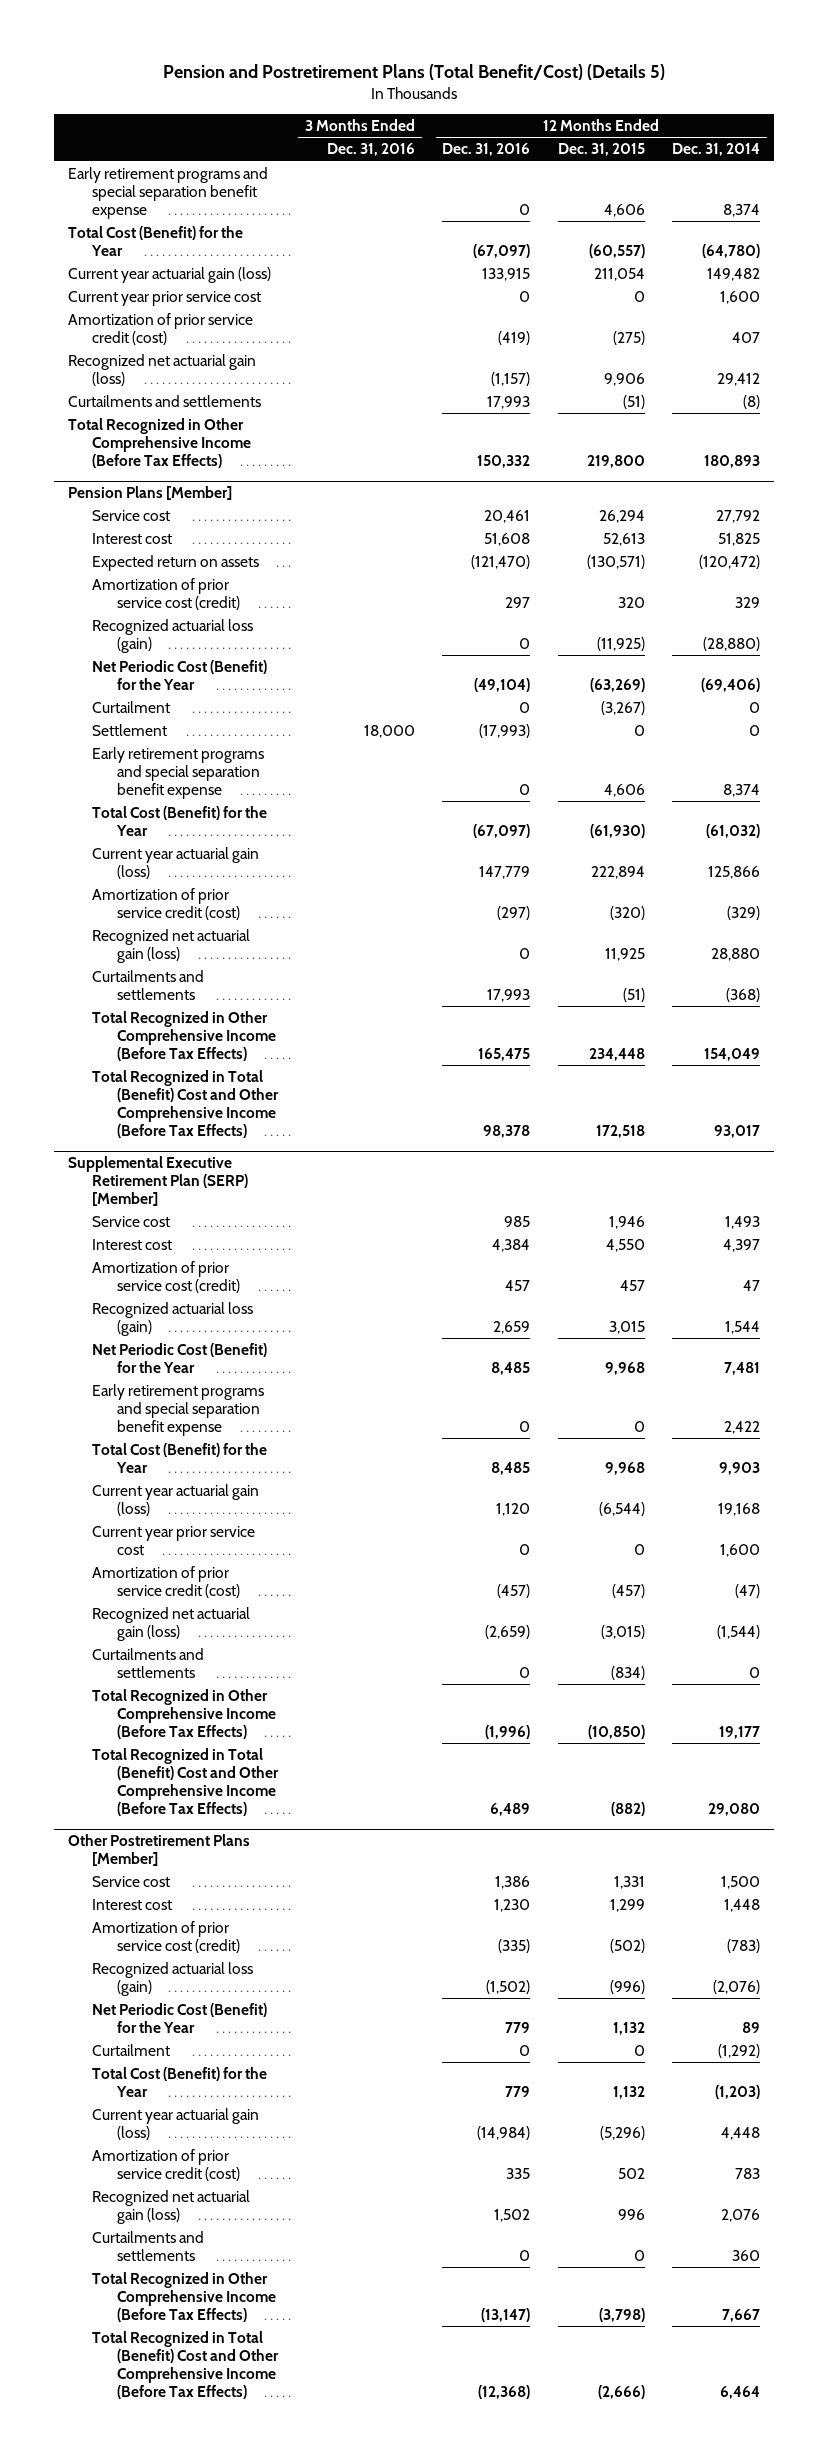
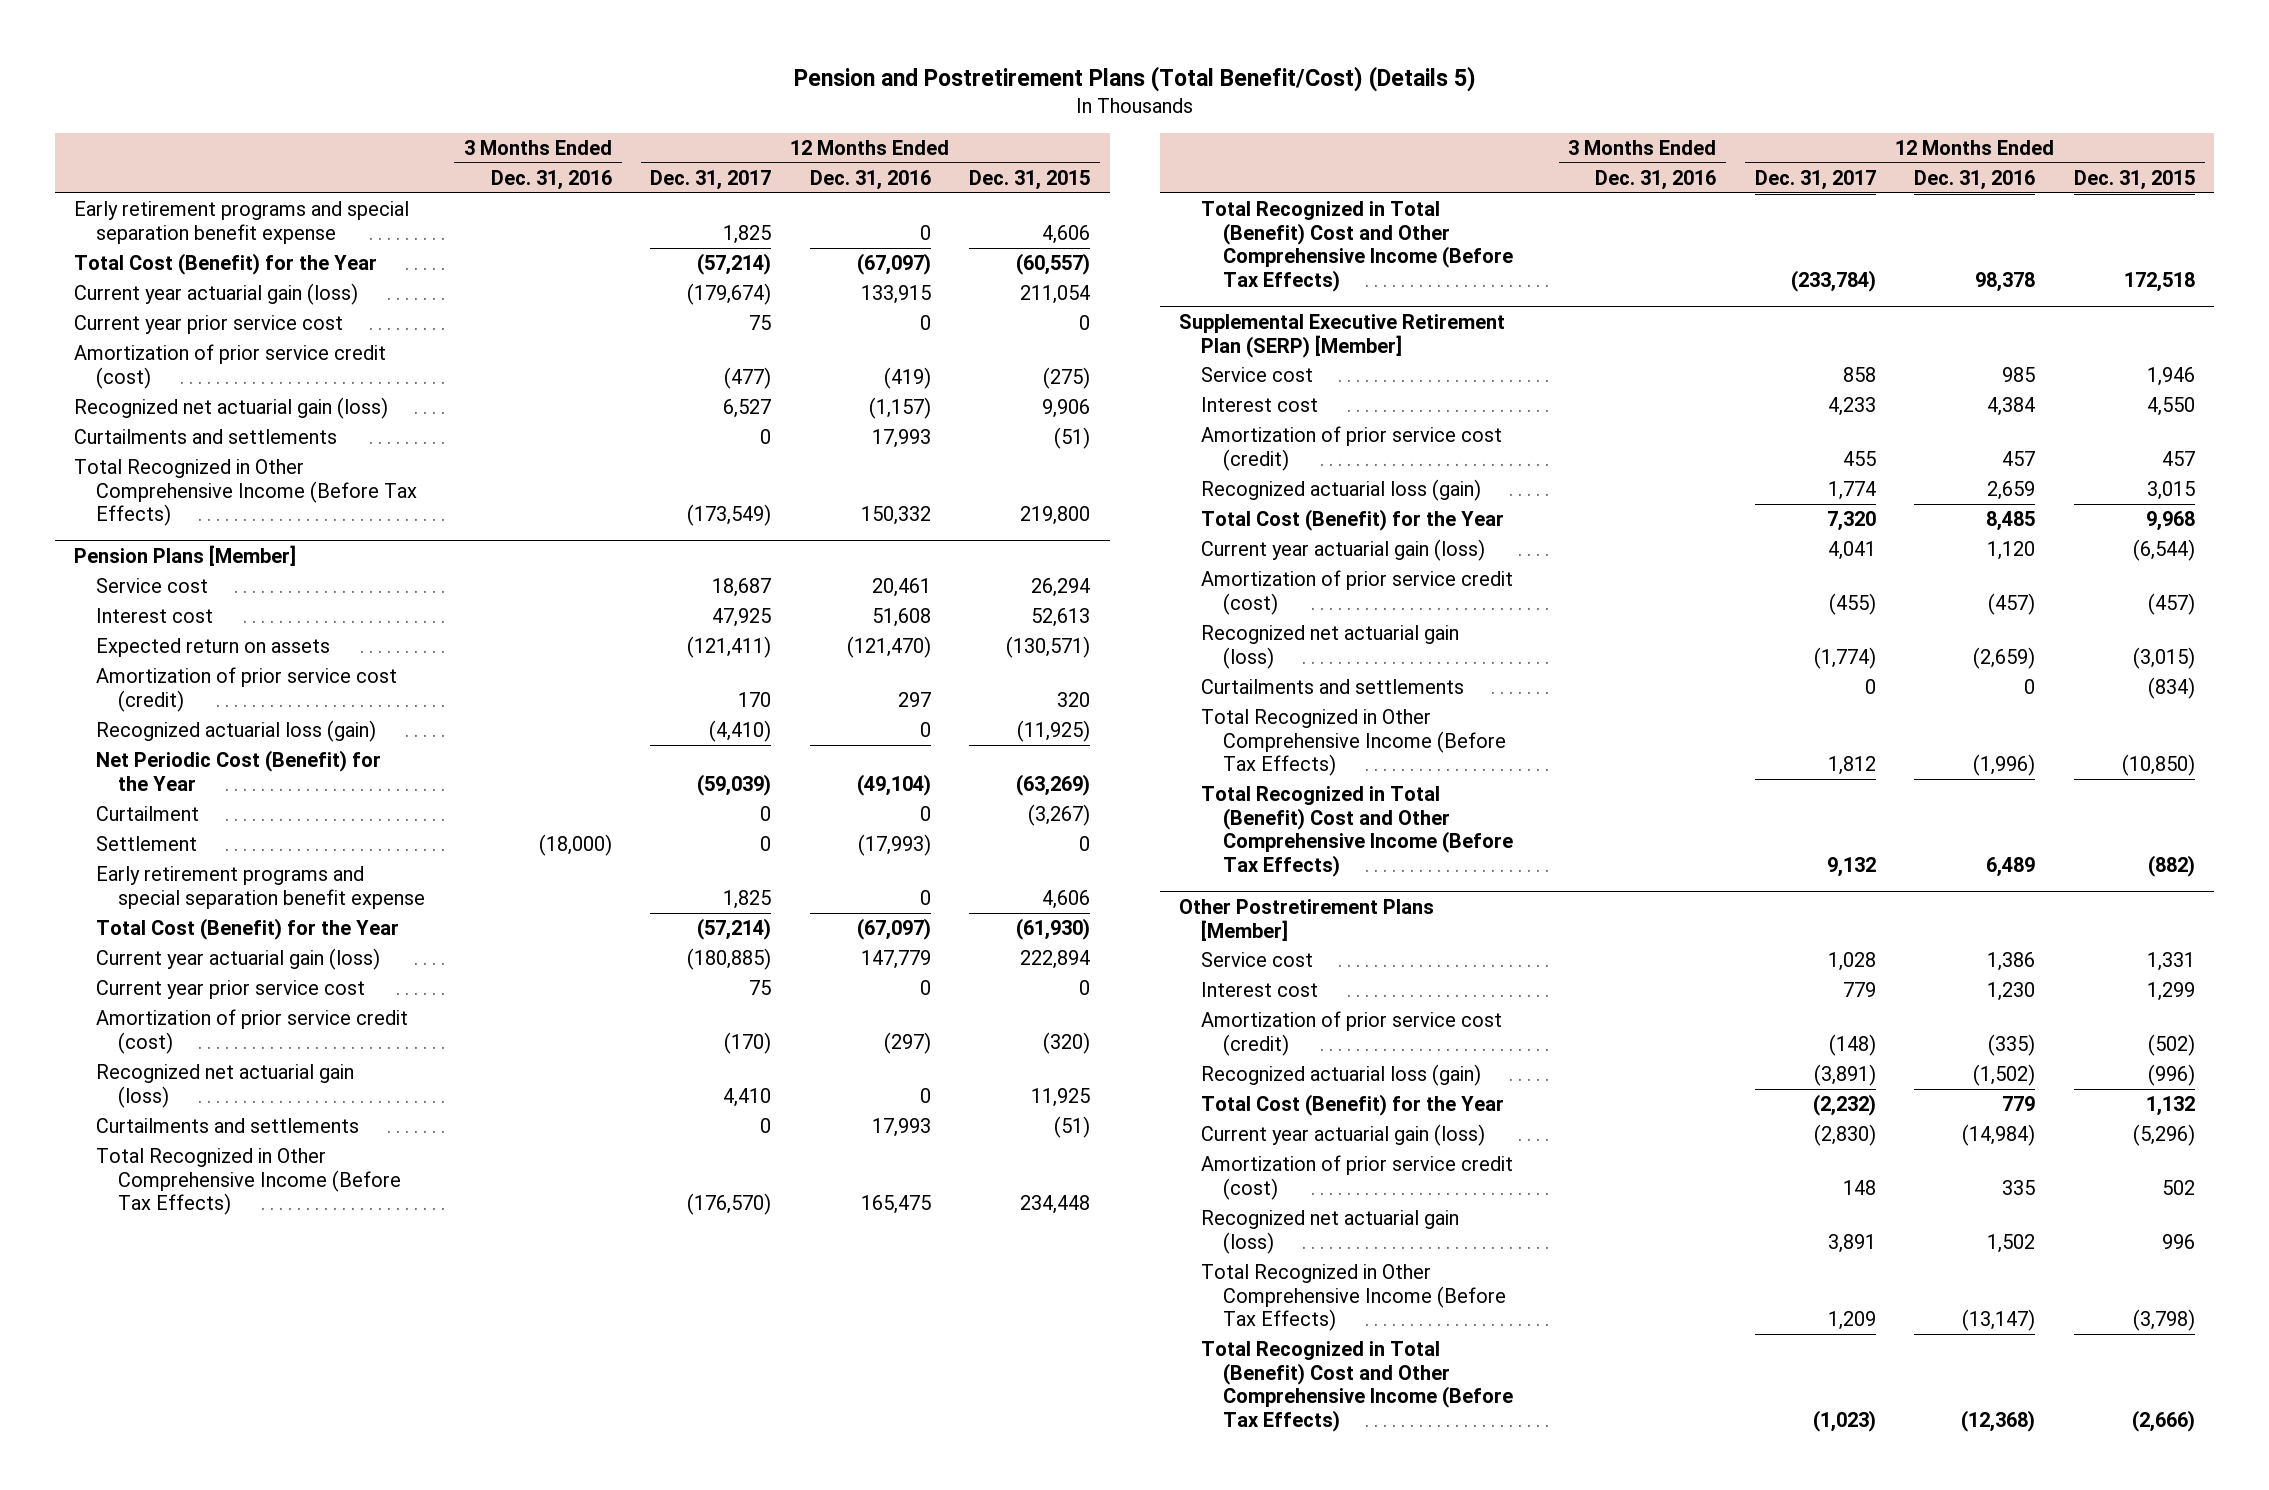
- | 3 Months Ended Dec. 31, 2016 | 12 Months Ended Dec. 31, 2016 | 12 Months Ended Dec. 31, 2015 | 12 Months Ended Dec. 31, 2014
+ | 3 Months Ended Dec. 31, 2016 | 12 Months Ended Dec. 31, 2017 | 12 Months Ended Dec. 31, 2016 | 12 Months Ended Dec. 31, 2015
@ Pension Plans [Member]
- Settlement | 18,000 | (17,993) | 0 | 0
+ Settlement | (18,000) | 0 | (17,993) | 0
+ Current year prior service cost | | 75 | 0 | 0
@ Supplemental Executive Retirement Plan (SERP) [Member]
- Net Periodic Cost (Benefit) for the Year | | 8,485 | 9,968 | 7,481
- Early retirement programs and special separation benefit expense | | 0 | 0 | 2,422
- Current year prior service cost | | 0 | 0 | 1,600
@ Other Postretirement Plans [Member]
- Net Periodic Cost (Benefit) for the Year | | 779 | 1,132 | 89
- Curtailment | | 0 | 0 | (1,292)
- Curtailments and settlements | | 0 | 0 | 360

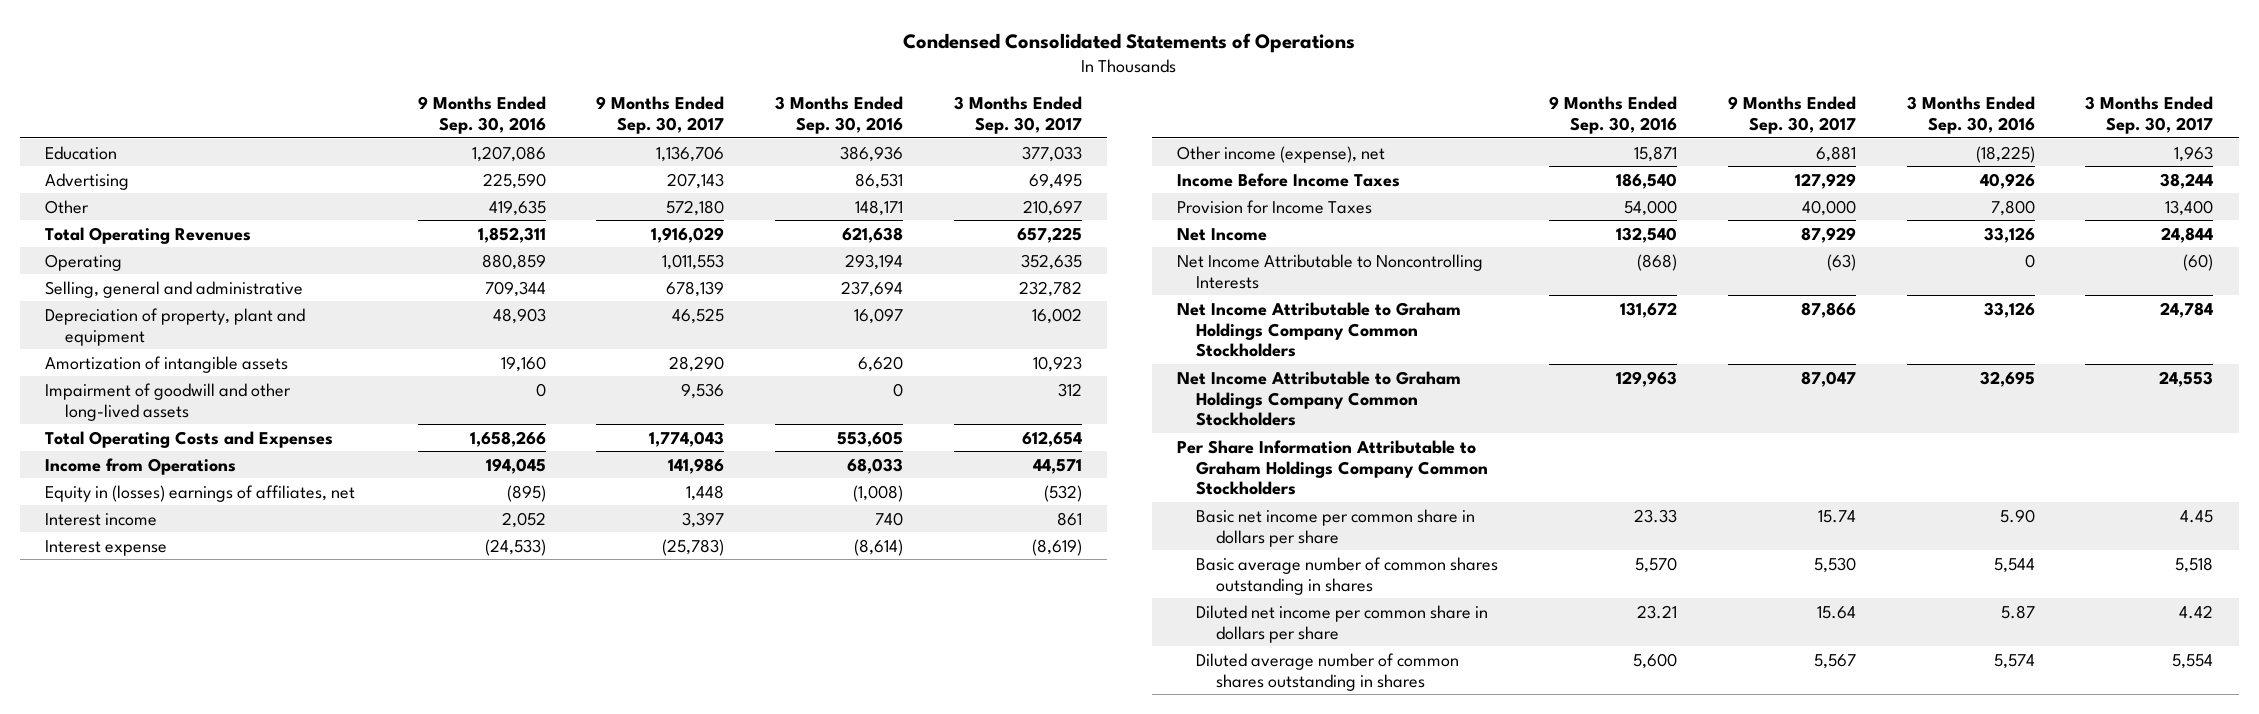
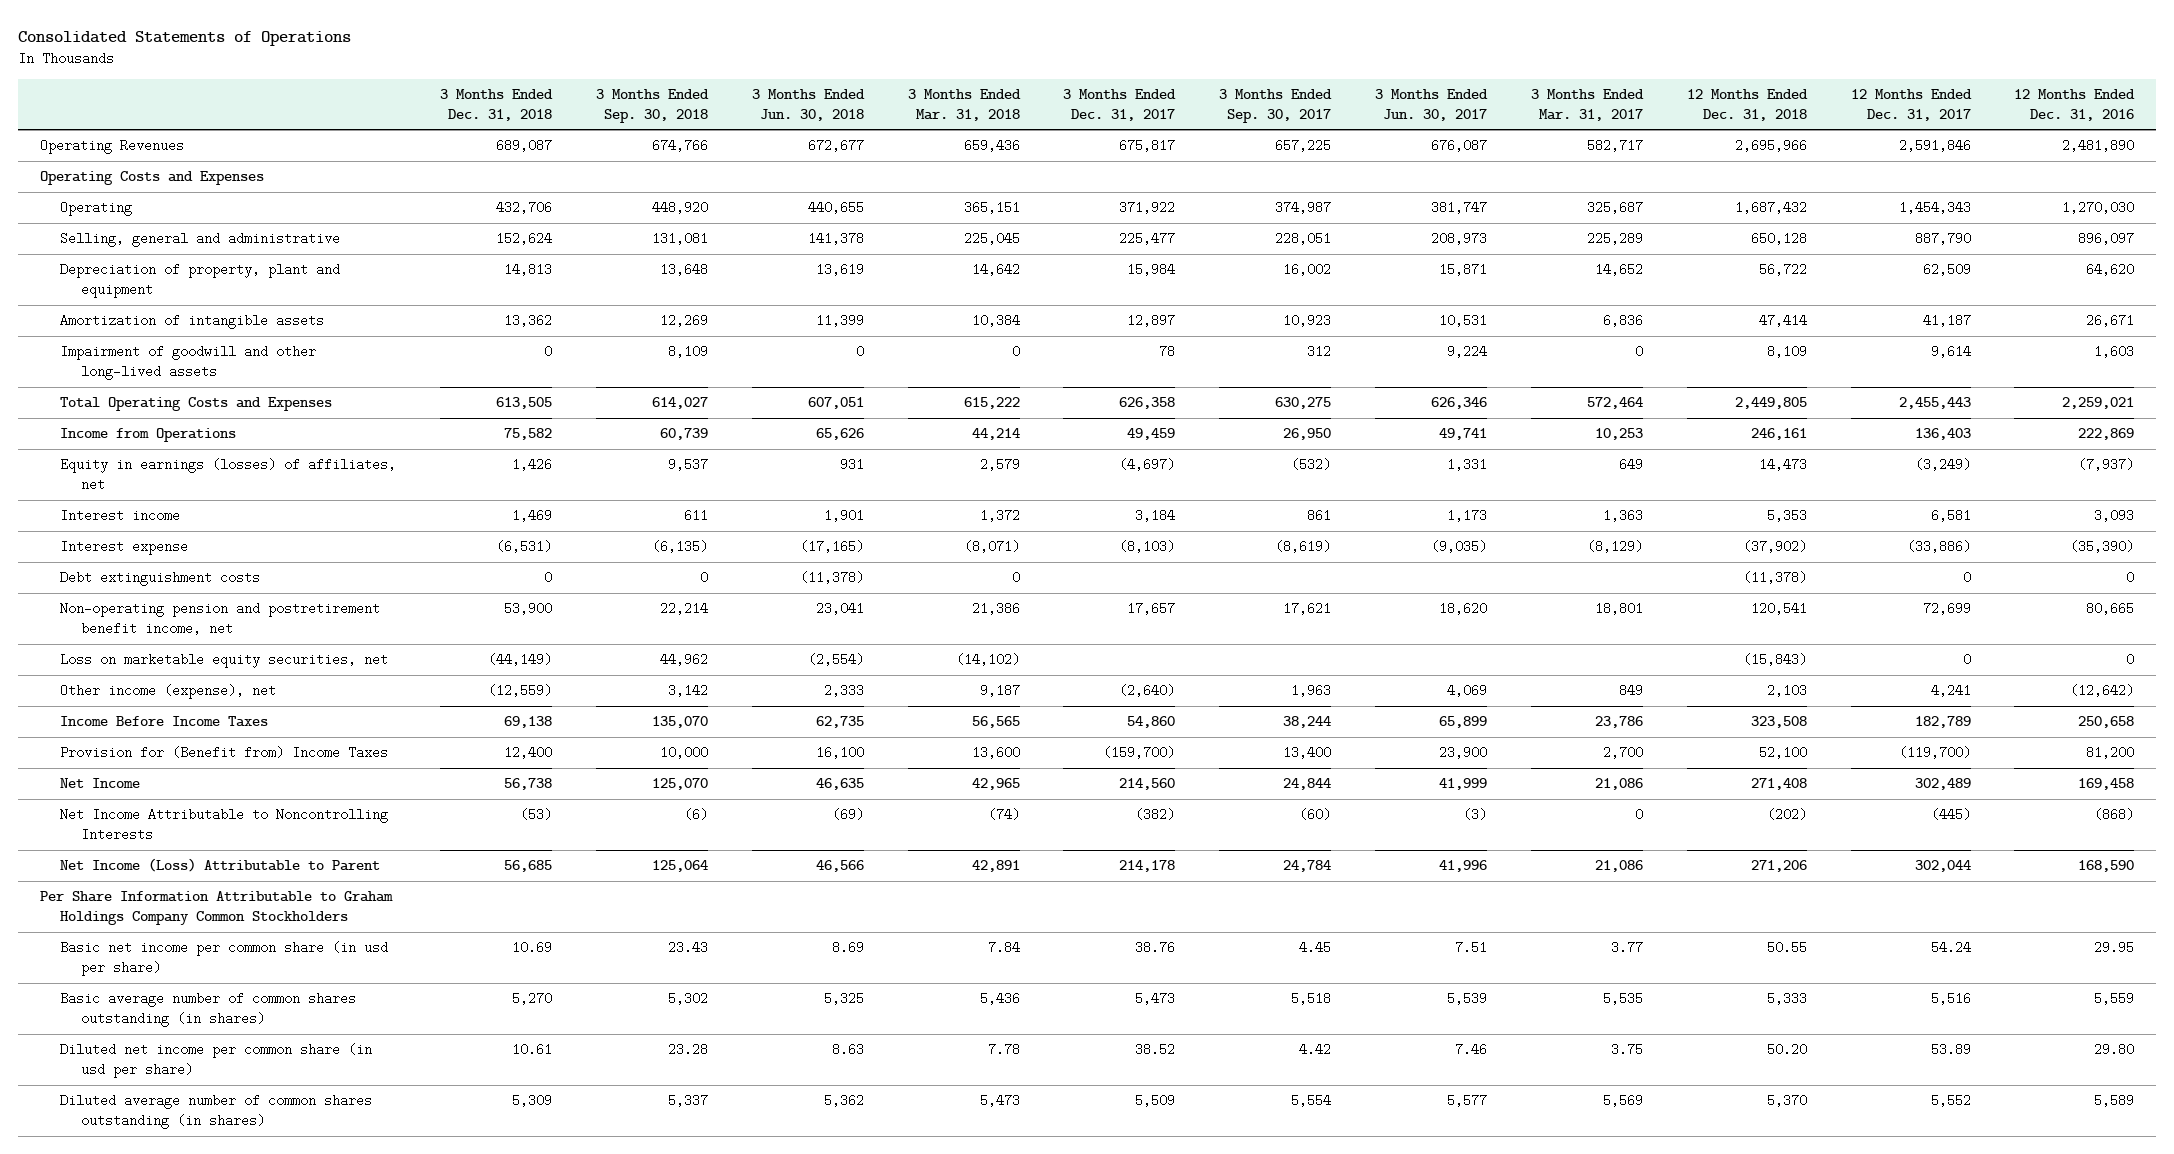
- Condensed Consolidated Statements of Operations
+ Consolidated Statements of Operations
- | 9 Months Ended Sep. 30, 2016 | 9 Months Ended Sep. 30, 2017 | 3 Months Ended Sep. 30, 2016 | 3 Months Ended Sep. 30, 2017
+ | 3 Months Ended Dec. 31, 2018 | 3 Months Ended Sep. 30, 2018 | 3 Months Ended Jun. 30, 2018 | 3 Months Ended Mar. 31, 2018 | 3 Months Ended Dec. 31, 2017 | 3 Months Ended Sep. 30, 2017 | 3 Months Ended Jun. 30, 2017 | 3 Months Ended Mar. 31, 2017 | 12 Months Ended Dec. 31, 2018 | 12 Months Ended Dec. 31, 2017 | 12 Months Ended Dec. 31, 2016
- Education | 1,207,086 | 1,136,706 | 386,936 | 377,033
- Advertising | 225,590 | 207,143 | 86,531 | 69,495
- Other | 419,635 | 572,180 | 148,171 | 210,697
- Total Operating Revenues | 1,852,311 | 1,916,029 | 621,638 | 657,225
- Operating | 880,859 | 1,011,553 | 293,194 | 352,635
- Selling, general and administrative | 709,344 | 678,139 | 237,694 | 232,782
+ Operating Revenues | 689,087 | 674,766 | 672,677 | 659,436 | 675,817 | 657,225 | 676,087 | 582,717 | 2,695,966 | 2,591,846 | 2,481,890
+ Operating Costs and Expenses
+ Operating | 432,706 | 448,920 | 440,655 | 365,151 | 371,922 | 374,987 | 381,747 | 325,687 | 1,687,432 | 1,454,343 | 1,270,030
+ Selling, general and administrative | 152,624 | 131,081 | 141,378 | 225,045 | 225,477 | 228,051 | 208,973 | 225,289 | 650,128 | 887,790 | 896,097
- Total Operating Costs and Expenses | 1,658,266 | 1,774,043 | 553,605 | 612,654
- Income from Operations | 194,045 | 141,986 | 68,033 | 44,571
- Equity in (losses) earnings of affiliates, net | (895) | 1,448 | (1,008) | (532)
+ Total Operating Costs and Expenses | 613,505 | 614,027 | 607,051 | 615,222 | 626,358 | 630,275 | 626,346 | 572,464 | 2,449,805 | 2,455,443 | 2,259,021
+ Income from Operations | 75,582 | 60,739 | 65,626 | 44,214 | 49,459 | 26,950 | 49,741 | 10,253 | 246,161 | 136,403 | 222,869
+ Equity in earnings (losses) of affiliates, net | 1,426 | 9,537 | 931 | 2,579 | (4,697) | (532) | 1,331 | 649 | 14,473 | (3,249) | (7,937)
+ Debt extinguishment costs | 0 | 0 | (11,378) | 0 | | | | | (11,378) | 0 | 0
+ Non-operating pension and postretirement benefit income, net | 53,900 | 22,214 | 23,041 | 21,386 | 17,657 | 17,621 | 18,620 | 18,801 | 120,541 | 72,699 | 80,665
+ Loss on marketable equity securities, net | (44,149) | 44,962 | (2,554) | (14,102) | | | | | (15,843) | 0 | 0
- Provision for Income Taxes | 54,000 | 40,000 | 7,800 | 13,400
+ Provision for (Benefit from) Income Taxes | 12,400 | 10,000 | 16,100 | 13,600 | (159,700) | 13,400 | 23,900 | 2,700 | 52,100 | (119,700) | 81,200
- Net Income Attributable to Graham Holdings Company Common Stockholders | 131,672 | 87,866 | 33,126 | 24,784
- Net Income Attributable to Graham Holdings Company Common Stockholders | 129,963 | 87,047 | 32,695 | 24,553
+ Net Income (Loss) Attributable to Parent | 56,685 | 125,064 | 46,566 | 42,891 | 214,178 | 24,784 | 41,996 | 21,086 | 271,206 | 302,044 | 168,590
- Basic net income per common share in dollars per share | 23.33 | 15.74 | 5.90 | 4.45
- Basic average number of common shares outstanding in shares | 5,570 | 5,530 | 5,544 | 5,518
- Diluted net income per common share in dollars per share | 23.21 | 15.64 | 5.87 | 4.42
- Diluted average number of common shares outstanding in shares | 5,600 | 5,567 | 5,574 | 5,554
+ Basic net income per common share (in usd per share) | 10.69 | 23.43 | 8.69 | 7.84 | 38.76 | 4.45 | 7.51 | 3.77 | 50.55 | 54.24 | 29.95
+ Basic average number of common shares outstanding (in shares) | 5,270 | 5,302 | 5,325 | 5,436 | 5,473 | 5,518 | 5,539 | 5,535 | 5,333 | 5,516 | 5,559
+ Diluted net income per common share (in usd per share) | 10.61 | 23.28 | 8.63 | 7.78 | 38.52 | 4.42 | 7.46 | 3.75 | 50.20 | 53.89 | 29.80
+ Diluted average number of common shares outstanding (in shares) | 5,309 | 5,337 | 5,362 | 5,473 | 5,509 | 5,554 | 5,577 | 5,569 | 5,370 | 5,552 | 5,589

